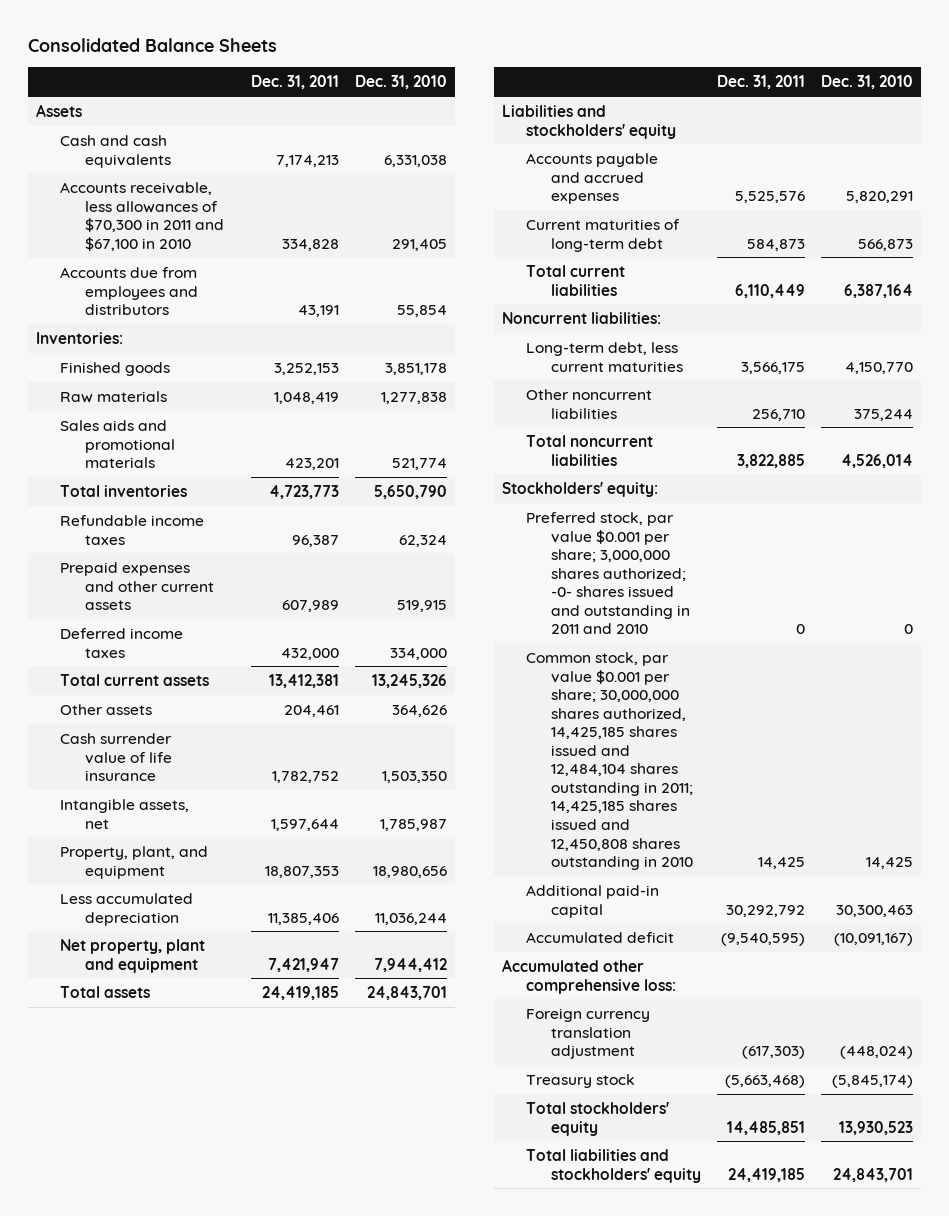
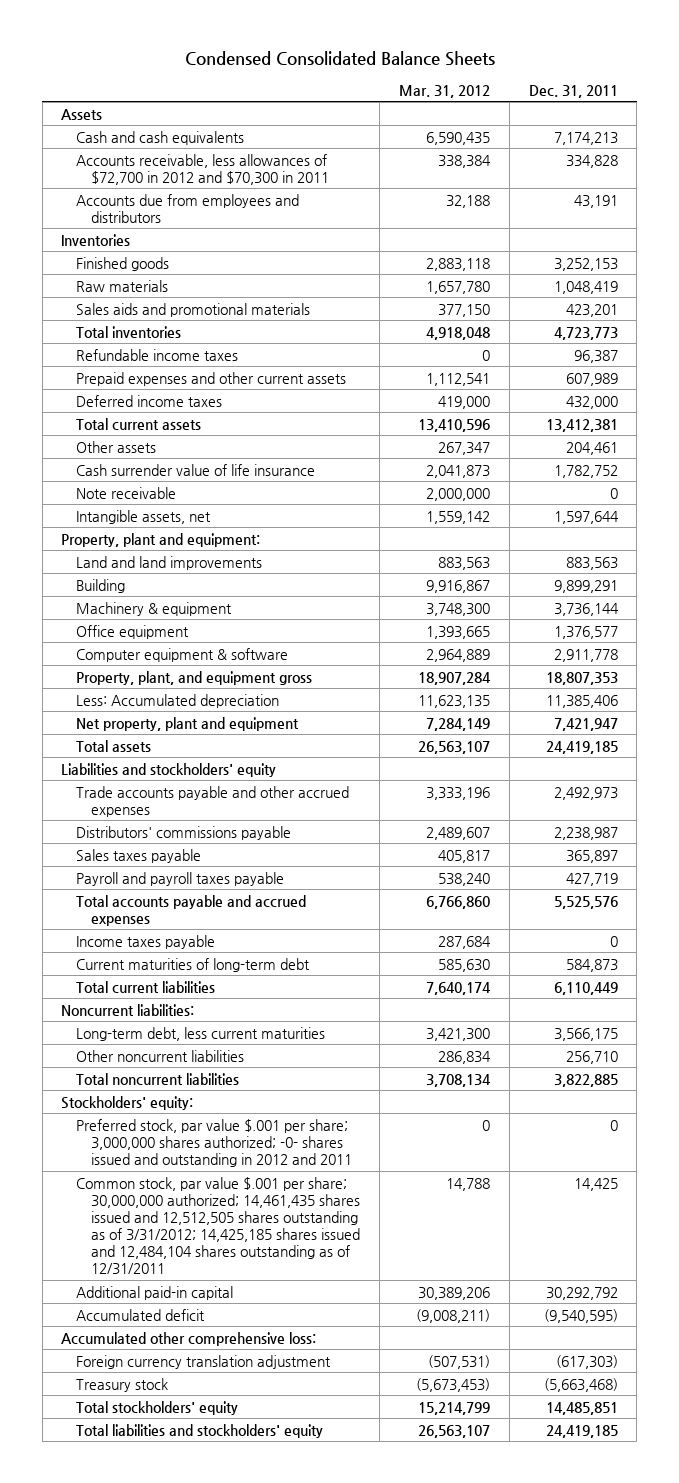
- Consolidated Balance Sheets
+ Condensed Consolidated Balance Sheets
- | Dec. 31, 2011 | Dec. 31, 2010
+ | Mar. 31, 2012 | Dec. 31, 2011
- Accounts receivable, less allowances of $70,300 in 2011 and $67,100 in 2010 | 334,828 | 291,405
+ Accounts receivable, less allowances of $72,700 in 2012 and $70,300 in 2011 | 338,384 | 334,828
- Inventories:
+ Inventories
+ Note receivable | 2,000,000 | 0
- Property, plant, and equipment | 18,807,353 | 18,980,656
- Less accumulated depreciation | 11,385,406 | 11,036,244
+ Property, plant and equipment:
+ Land and land improvements | 883,563 | 883,563
+ Building | 9,916,867 | 9,899,291
+ Machinery & equipment | 3,748,300 | 3,736,144
+ Office equipment | 1,393,665 | 1,376,577
+ Computer equipment & software | 2,964,889 | 2,911,778
+ Property, plant, and equipment gross | 18,907,284 | 18,807,353
+ Less: Accumulated depreciation | 11,623,135 | 11,385,406
- Accounts payable and accrued expenses | 5,525,576 | 5,820,291
+ Trade accounts payable and other accrued expenses | 3,333,196 | 2,492,973
+ Distributors' commissions payable | 2,489,607 | 2,238,987
+ Sales taxes payable | 405,817 | 365,897
+ Payroll and payroll taxes payable | 538,240 | 427,719
+ Total accounts payable and accrued expenses | 6,766,860 | 5,525,576
+ Income taxes payable | 287,684 | 0
- Preferred stock, par value $0.001 per share; 3,000,000 shares authorized; -0- shares issued and outstanding in 2011 and 2010 | 0 | 0
- Common stock, par value $0.001 per share; 30,000,000 shares authorized, 14,425,185 shares issued and 12,484,104 shares outstanding in 2011; 14,425,185 shares issued and 12,450,808 shares outstanding in 2010 | 14,425 | 14,425
+ Preferred stock, par value $.001 per share; 3,000,000 shares authorized; -0- shares issued and outstanding in 2012 and 2011 | 0 | 0
+ Common stock, par value $.001 per share; 30,000,000 authorized; 14,461,435 shares issued and 12,512,505 shares outstanding as of 3/31/2012; 14,425,185 shares issued and 12,484,104 shares outstanding as of 12/31/2011 | 14,788 | 14,425

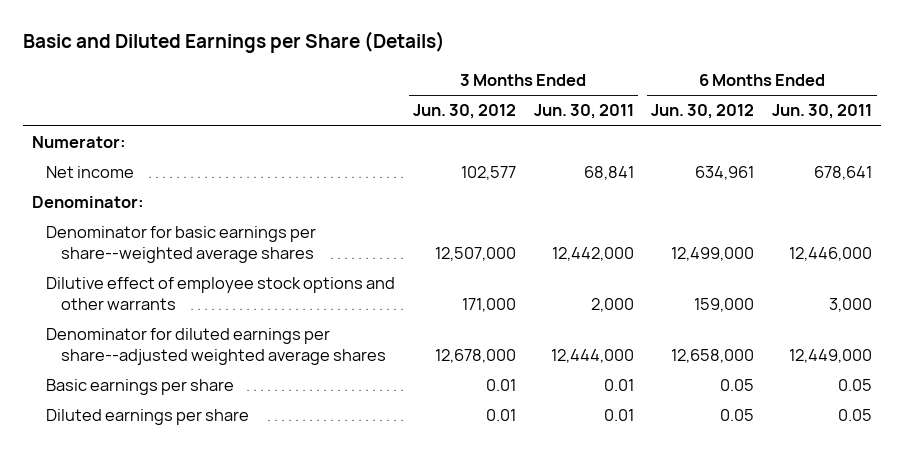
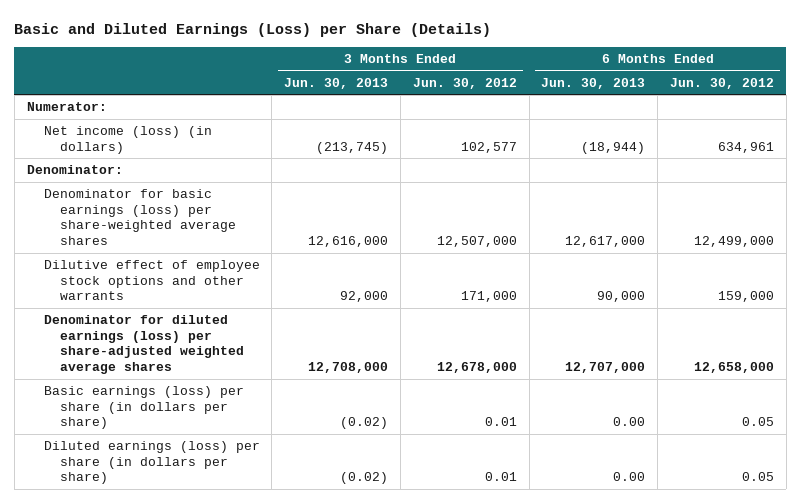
- Basic and Diluted Earnings per Share (Details)
+ Basic and Diluted Earnings (Loss) per Share (Details)
- | 3 Months Ended Jun. 30, 2012 | 3 Months Ended Jun. 30, 2011 | 6 Months Ended Jun. 30, 2012 | 6 Months Ended Jun. 30, 2011
+ | 3 Months Ended Jun. 30, 2013 | 3 Months Ended Jun. 30, 2012 | 6 Months Ended Jun. 30, 2013 | 6 Months Ended Jun. 30, 2012
- Net income | 102,577 | 68,841 | 634,961 | 678,641
+ Net income (loss) (in dollars) | (213,745) | 102,577 | (18,944) | 634,961
- Denominator for basic earnings per share--weighted average shares | 12,507,000 | 12,442,000 | 12,499,000 | 12,446,000
+ Denominator for basic earnings (loss) per share-weighted average shares | 12,616,000 | 12,507,000 | 12,617,000 | 12,499,000
- Denominator for diluted earnings per share--adjusted weighted average shares | 12,678,000 | 12,444,000 | 12,658,000 | 12,449,000
- Basic earnings per share | 0.01 | 0.01 | 0.05 | 0.05
- Diluted earnings per share | 0.01 | 0.01 | 0.05 | 0.05
+ Denominator for diluted earnings (loss) per share-adjusted weighted average shares | 12,708,000 | 12,678,000 | 12,707,000 | 12,658,000
+ Basic earnings (loss) per share (in dollars per share) | (0.02) | 0.01 | 0.00 | 0.05
+ Diluted earnings (loss) per share (in dollars per share) | (0.02) | 0.01 | 0.00 | 0.05

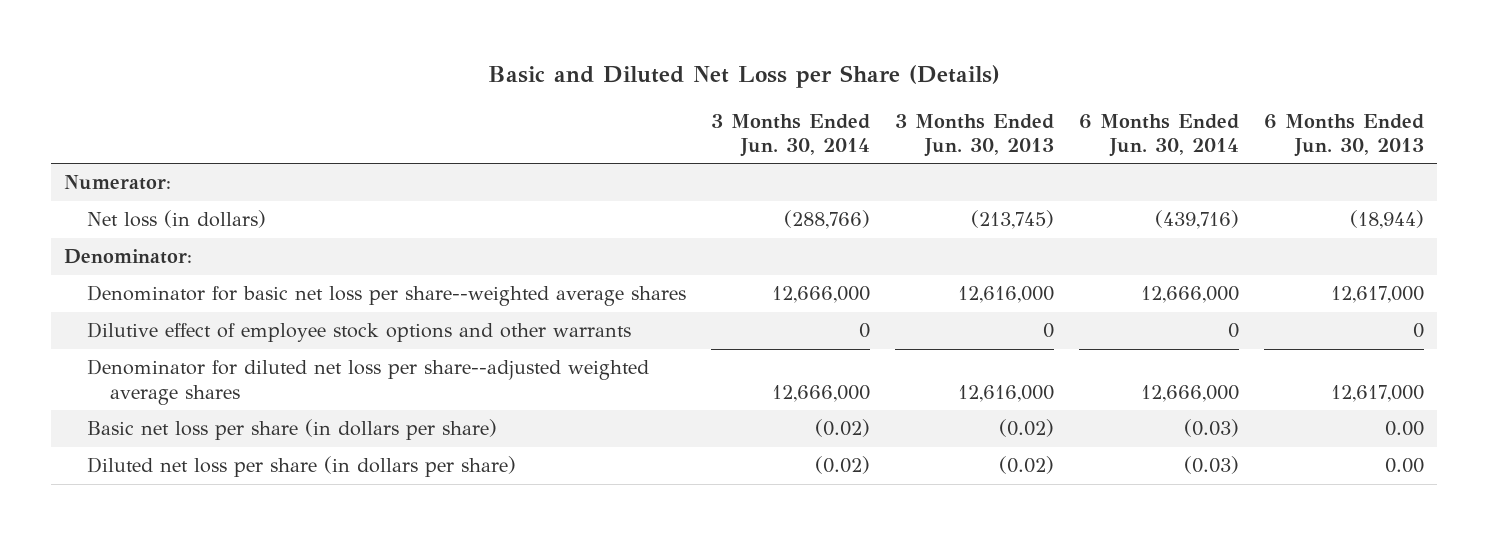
- Basic and Diluted Earnings (Loss) per Share (Details)
+ Basic and Diluted Net Loss per Share (Details)
- | 3 Months Ended Jun. 30, 2013 | 3 Months Ended Jun. 30, 2012 | 6 Months Ended Jun. 30, 2013 | 6 Months Ended Jun. 30, 2012
+ | 3 Months Ended Jun. 30, 2014 | 3 Months Ended Jun. 30, 2013 | 6 Months Ended Jun. 30, 2014 | 6 Months Ended Jun. 30, 2013
- Net income (loss) (in dollars) | (213,745) | 102,577 | (18,944) | 634,961
+ Net loss (in dollars) | (288,766) | (213,745) | (439,716) | (18,944)
- Denominator for basic earnings (loss) per share-weighted average shares | 12,616,000 | 12,507,000 | 12,617,000 | 12,499,000
- Dilutive effect of employee stock options and other warrants | 92,000 | 171,000 | 90,000 | 159,000
- Denominator for diluted earnings (loss) per share-adjusted weighted average shares | 12,708,000 | 12,678,000 | 12,707,000 | 12,658,000
- Basic earnings (loss) per share (in dollars per share) | (0.02) | 0.01 | 0.00 | 0.05
- Diluted earnings (loss) per share (in dollars per share) | (0.02) | 0.01 | 0.00 | 0.05
+ Denominator for basic net loss per share--weighted average shares | 12,666,000 | 12,616,000 | 12,666,000 | 12,617,000
+ Dilutive effect of employee stock options and other warrants | 0 | 0 | 0 | 0
+ Denominator for diluted net loss per share--adjusted weighted average shares | 12,666,000 | 12,616,000 | 12,666,000 | 12,617,000
+ Basic net loss per share (in dollars per share) | (0.02) | (0.02) | (0.03) | 0.00
+ Diluted net loss per share (in dollars per share) | (0.02) | (0.02) | (0.03) | 0.00

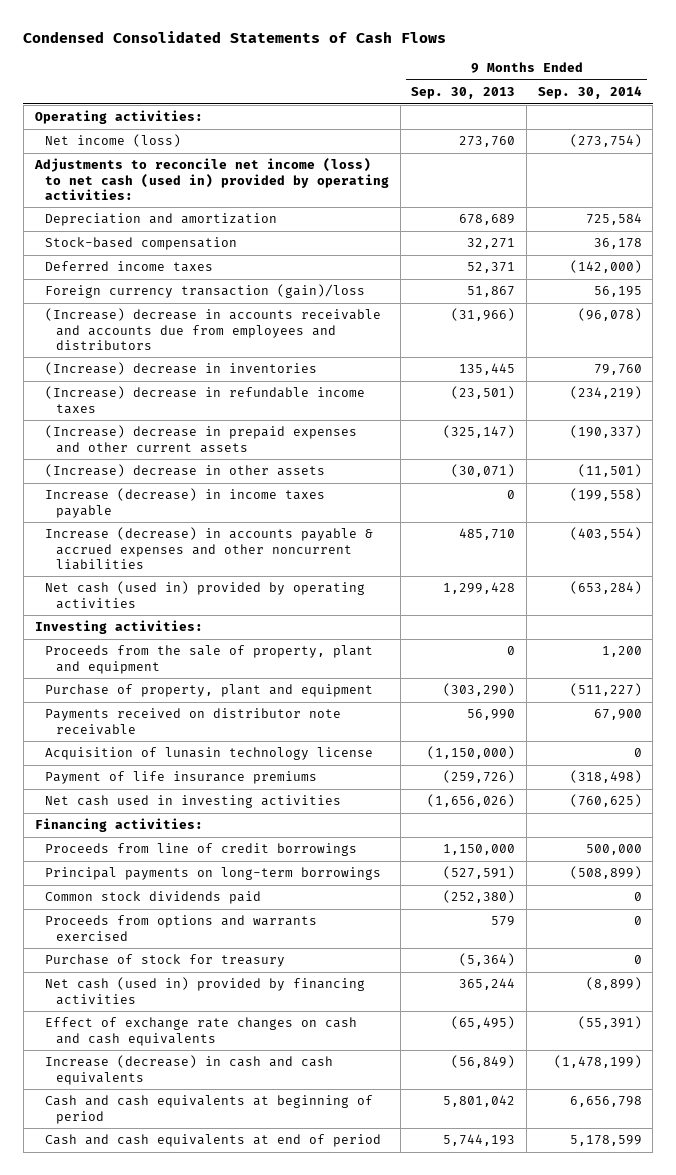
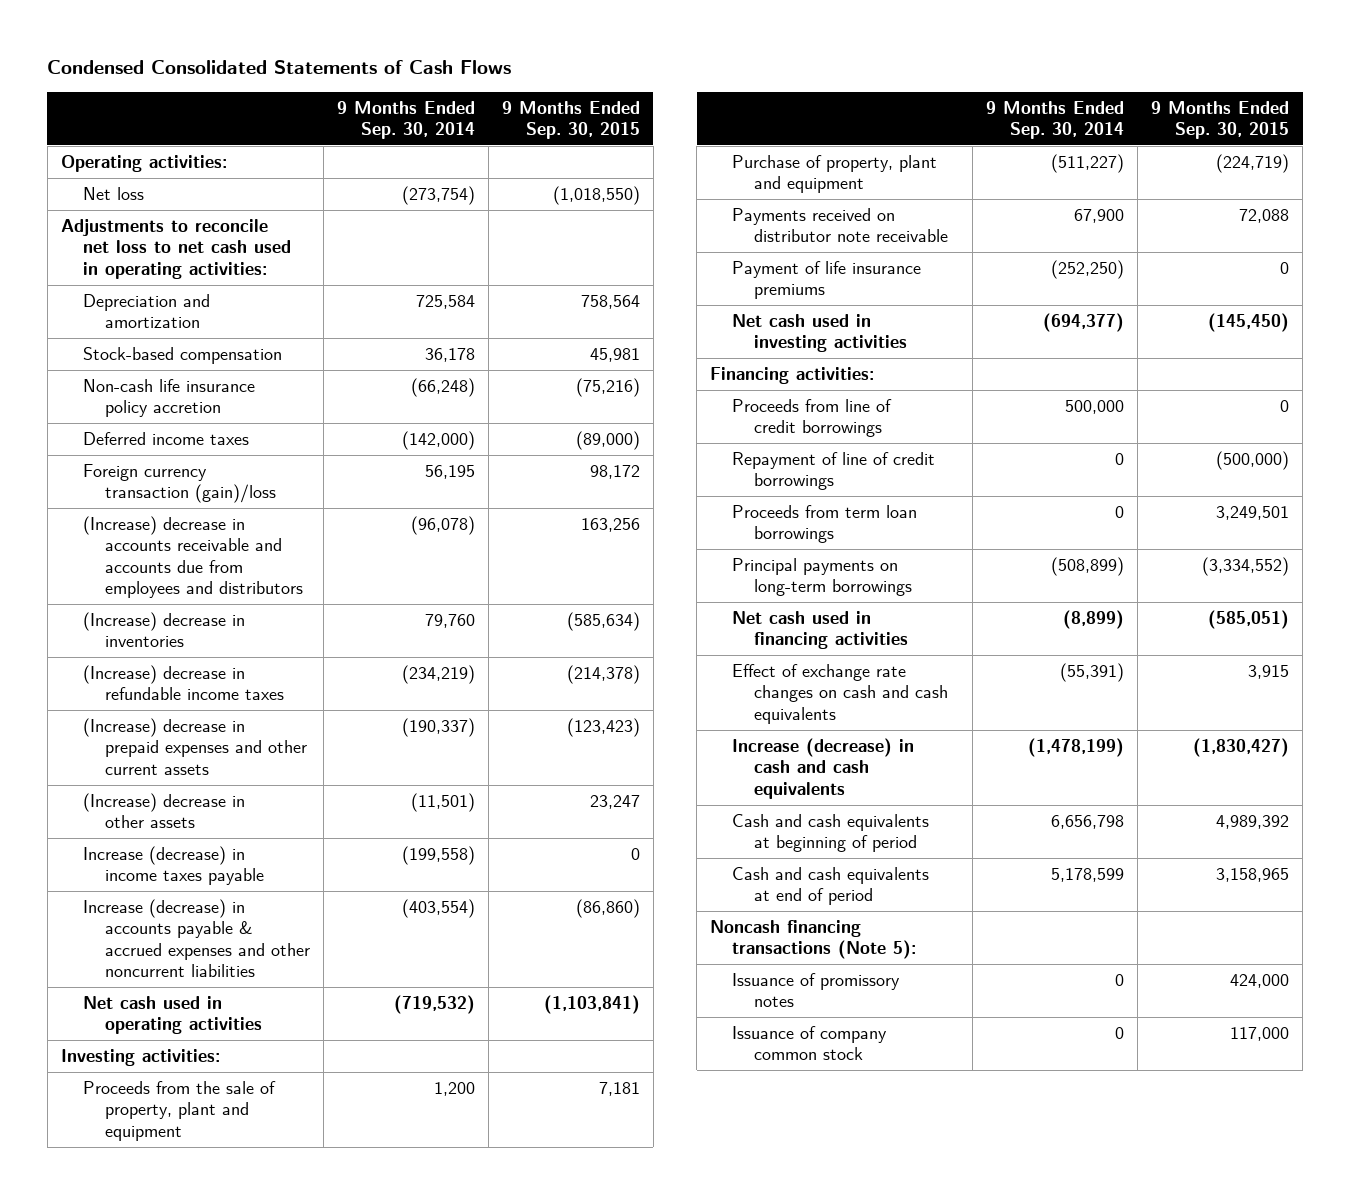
- | 9 Months Ended Sep. 30, 2013 | 9 Months Ended Sep. 30, 2014
+ | 9 Months Ended Sep. 30, 2014 | 9 Months Ended Sep. 30, 2015
- Net income (loss) | 273,760 | (273,754)
- Adjustments to reconcile net income (loss) to net cash (used in) provided by operating activities:
+ Net loss | (273,754) | (1,018,550)
+ Adjustments to reconcile net loss to net cash used in operating activities:
+ Non-cash life insurance policy accretion | (66,248) | (75,216)
- Net cash (used in) provided by operating activities | 1,299,428 | (653,284)
+ Net cash used in operating activities | (719,532) | (1,103,841)
- Acquisition of lunasin technology license | (1,150,000) | 0
- Payment of life insurance premiums | (259,726) | (318,498)
- Net cash used in investing activities | (1,656,026) | (760,625)
+ Payment of life insurance premiums | (252,250) | 0
+ Net cash used in investing activities | (694,377) | (145,450)
+ Repayment of line of credit borrowings | 0 | (500,000)
+ Proceeds from term loan borrowings | 0 | 3,249,501
- Common stock dividends paid | (252,380) | 0
- Proceeds from options and warrants exercised | 579 | 0
- Purchase of stock for treasury | (5,364) | 0
- Net cash (used in) provided by financing activities | 365,244 | (8,899)
+ Net cash used in financing activities | (8,899) | (585,051)
+ Noncash financing transactions (Note 5):
+ Issuance of promissory notes | 0 | 424,000
+ Issuance of company common stock | 0 | 117,000

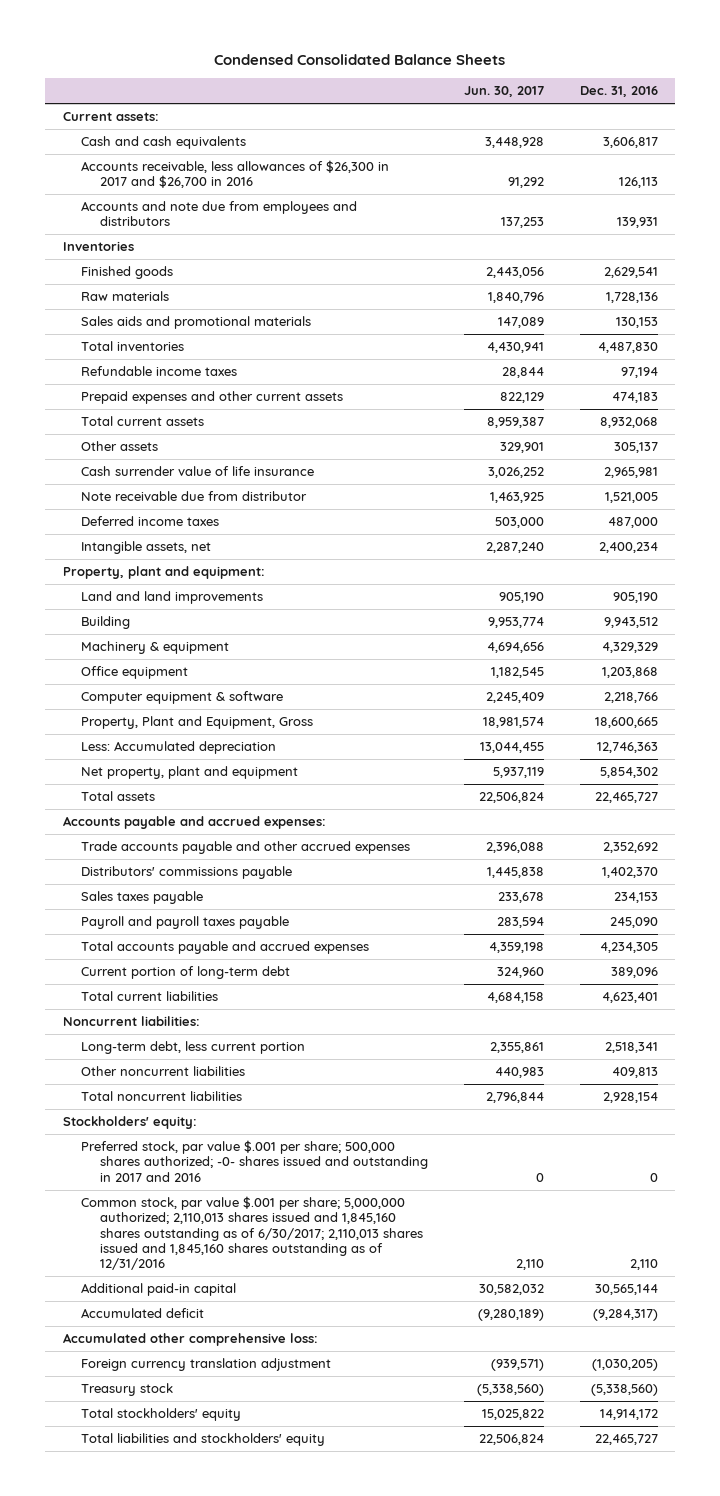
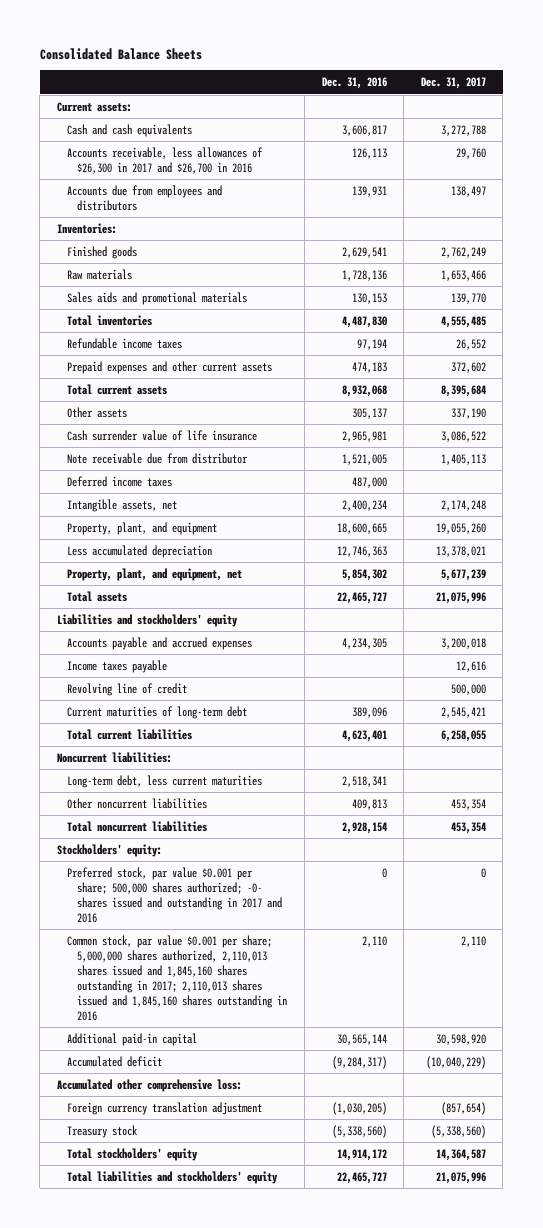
- Condensed Consolidated Balance Sheets
+ Consolidated Balance Sheets
- | Jun. 30, 2017 | Dec. 31, 2016
+ | Dec. 31, 2016 | Dec. 31, 2017
- Accounts and note due from employees and distributors | 137,253 | 139,931
- Inventories
+ Accounts due from employees and distributors | 139,931 | 138,497
+ Inventories:
- Property, plant and equipment:
- Land and land improvements | 905,190 | 905,190
- Building | 9,953,774 | 9,943,512
- Machinery & equipment | 4,694,656 | 4,329,329
- Office equipment | 1,182,545 | 1,203,868
- Computer equipment & software | 2,245,409 | 2,218,766
- Property, Plant and Equipment, Gross | 18,981,574 | 18,600,665
- Less: Accumulated depreciation | 13,044,455 | 12,746,363
- Net property, plant and equipment | 5,937,119 | 5,854,302
+ Property, plant, and equipment | 18,600,665 | 19,055,260
+ Less accumulated depreciation | 12,746,363 | 13,378,021
+ Property, plant, and equipment, net | 5,854,302 | 5,677,239
- Accounts payable and accrued expenses:
- Trade accounts payable and other accrued expenses | 2,396,088 | 2,352,692
- Distributors' commissions payable | 1,445,838 | 1,402,370
- Sales taxes payable | 233,678 | 234,153
- Payroll and payroll taxes payable | 283,594 | 245,090
- Total accounts payable and accrued expenses | 4,359,198 | 4,234,305
- Current portion of long-term debt | 324,960 | 389,096
+ Liabilities and stockholders' equity
+ Accounts payable and accrued expenses | 4,234,305 | 3,200,018
+ Income taxes payable | | 12,616
+ Revolving line of credit | | 500,000
+ Current maturities of long-term debt | 389,096 | 2,545,421
- Long-term debt, less current portion | 2,355,861 | 2,518,341
+ Long-term debt, less current maturities | 2,518,341 |
- Preferred stock, par value $.001 per share; 500,000 shares authorized; -0- shares issued and outstanding in 2017 and 2016 | 0 | 0
- Common stock, par value $.001 per share; 5,000,000 authorized; 2,110,013 shares issued and 1,845,160 shares outstanding as of 6/30/2017; 2,110,013 shares issued and 1,845,160 shares outstanding as of 12/31/2016 | 2,110 | 2,110
+ Preferred stock, par value $0.001 per share; 500,000 shares authorized; -0- shares issued and outstanding in 2017 and 2016 | 0 | 0
+ Common stock, par value $0.001 per share; 5,000,000 shares authorized, 2,110,013 shares issued and 1,845,160 shares outstanding in 2017; 2,110,013 shares issued and 1,845,160 shares outstanding in 2016 | 2,110 | 2,110

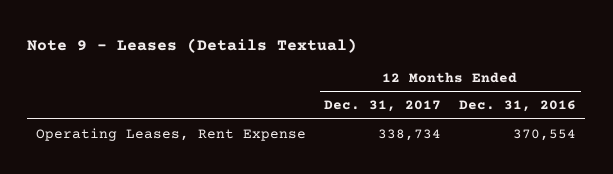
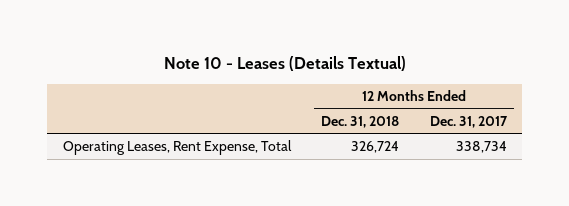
- Note 9 - Leases (Details Textual)
+ Note 10 - Leases (Details Textual)
- | 12 Months Ended Dec. 31, 2017 | 12 Months Ended Dec. 31, 2016
+ | 12 Months Ended Dec. 31, 2018 | 12 Months Ended Dec. 31, 2017
- Operating Leases, Rent Expense | 338,734 | 370,554
+ Operating Leases, Rent Expense, Total | 326,724 | 338,734

